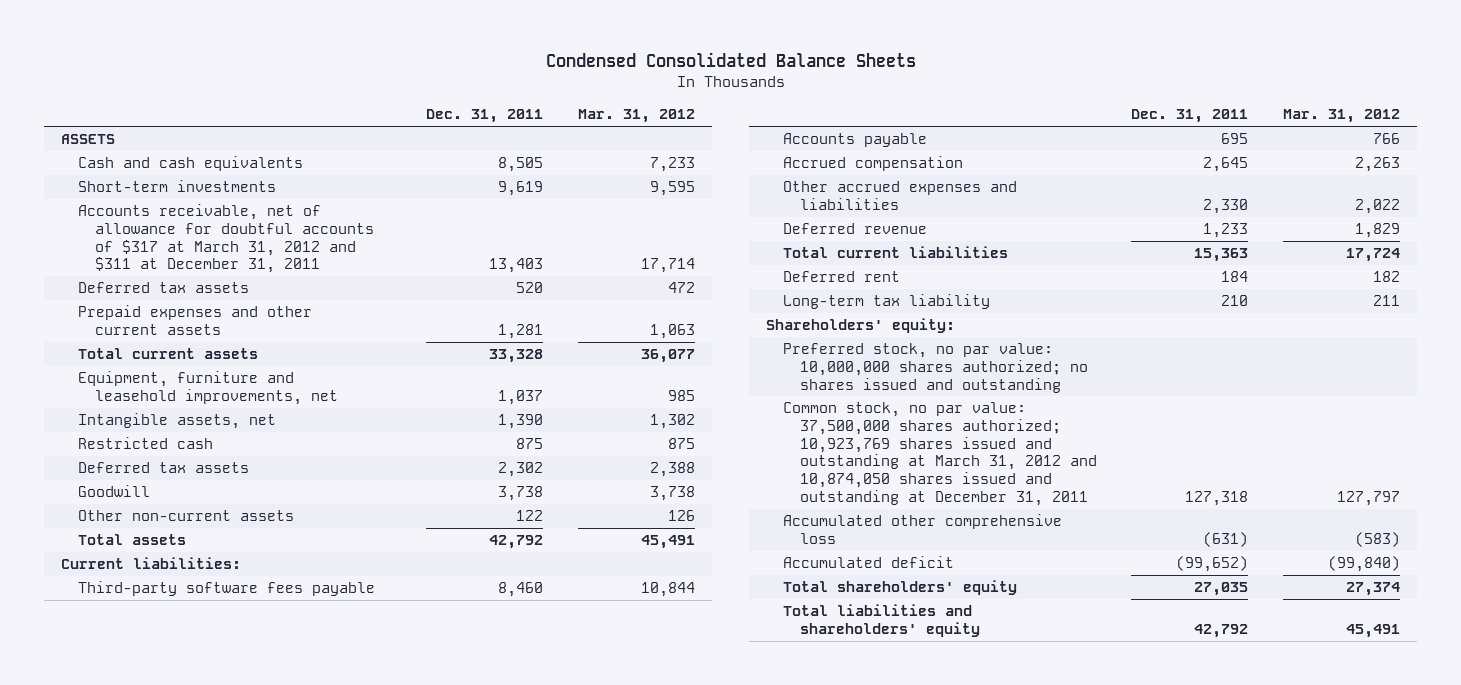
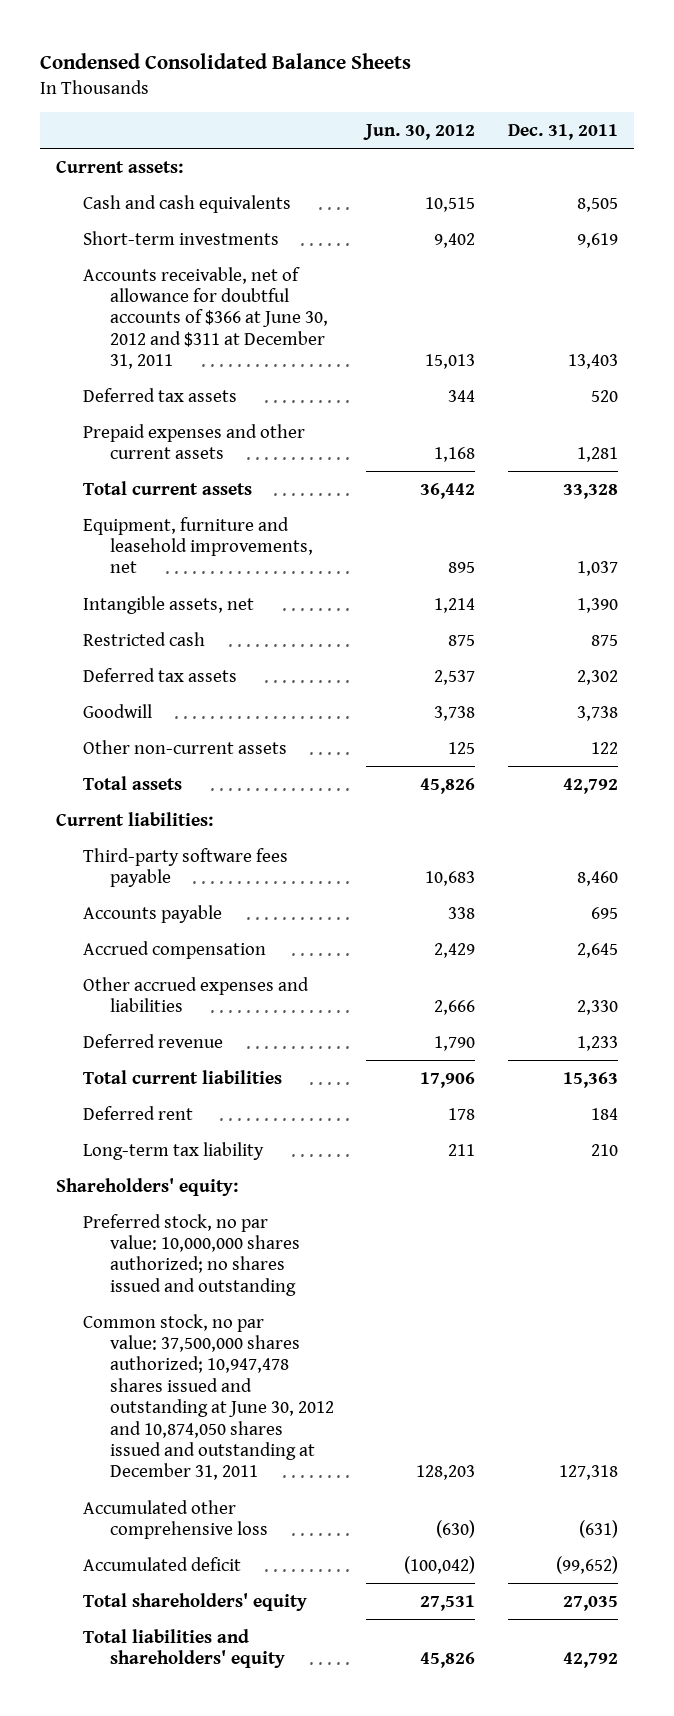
- | Dec. 31, 2011 | Mar. 31, 2012
+ | Jun. 30, 2012 | Dec. 31, 2011
- ASSETS
+ Current assets:
- Accounts receivable, net of allowance for doubtful accounts of $317 at March 31, 2012 and $311 at December 31, 2011 | 13,403 | 17,714
+ Accounts receivable, net of allowance for doubtful accounts of $366 at June 30, 2012 and $311 at December 31, 2011 | 15,013 | 13,403
- Common stock, no par value: 37,500,000 shares authorized; 10,923,769 shares issued and outstanding at March 31, 2012 and 10,874,050 shares issued and outstanding at December 31, 2011 | 127,318 | 127,797
+ Common stock, no par value: 37,500,000 shares authorized; 10,947,478 shares issued and outstanding at June 30, 2012 and 10,874,050 shares issued and outstanding at December 31, 2011 | 128,203 | 127,318

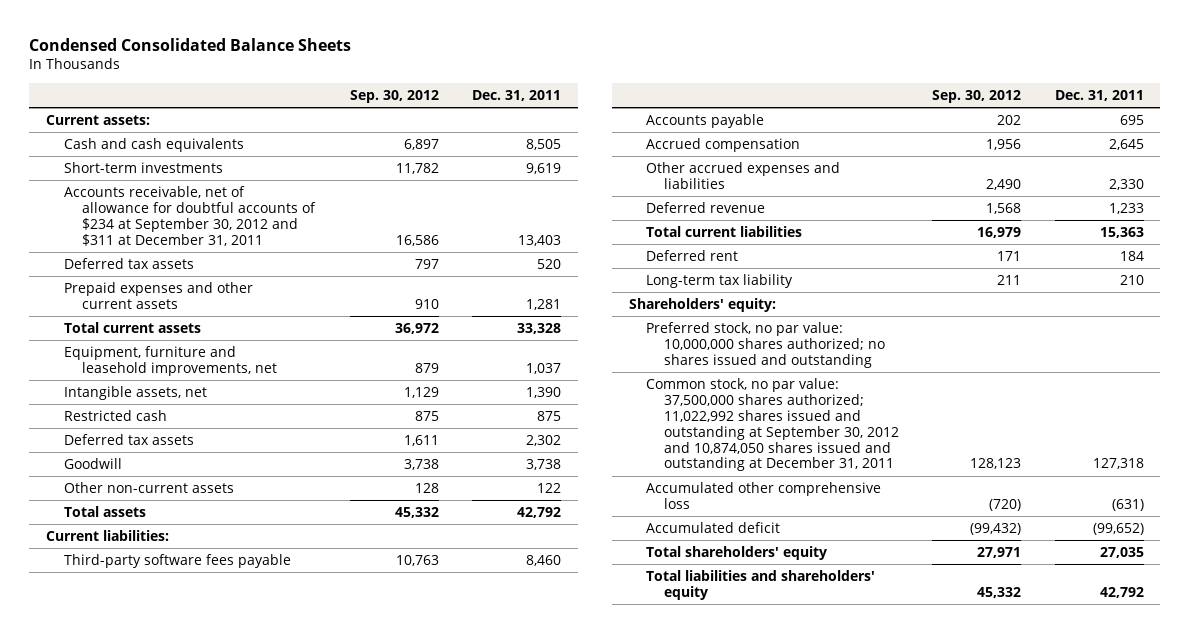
- | Jun. 30, 2012 | Dec. 31, 2011
+ | Sep. 30, 2012 | Dec. 31, 2011
- Accounts receivable, net of allowance for doubtful accounts of $366 at June 30, 2012 and $311 at December 31, 2011 | 15,013 | 13,403
+ Accounts receivable, net of allowance for doubtful accounts of $234 at September 30, 2012 and $311 at December 31, 2011 | 16,586 | 13,403
- Common stock, no par value: 37,500,000 shares authorized; 10,947,478 shares issued and outstanding at June 30, 2012 and 10,874,050 shares issued and outstanding at December 31, 2011 | 128,203 | 127,318
+ Common stock, no par value: 37,500,000 shares authorized; 11,022,992 shares issued and outstanding at September 30, 2012 and 10,874,050 shares issued and outstanding at December 31, 2011 | 128,123 | 127,318

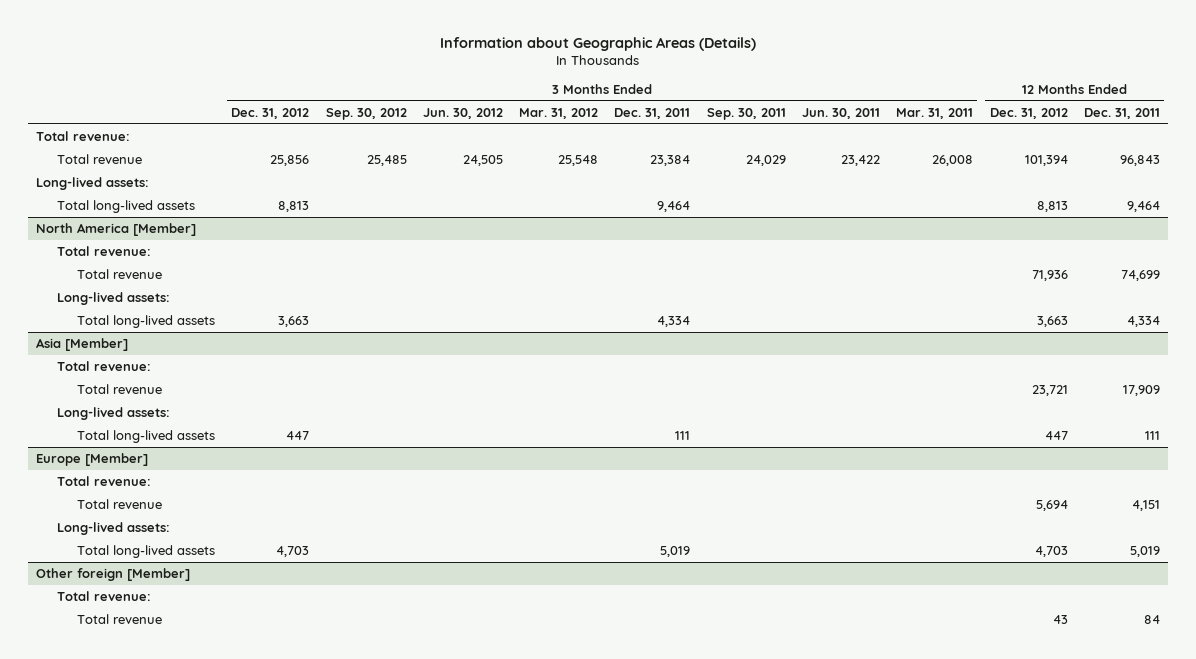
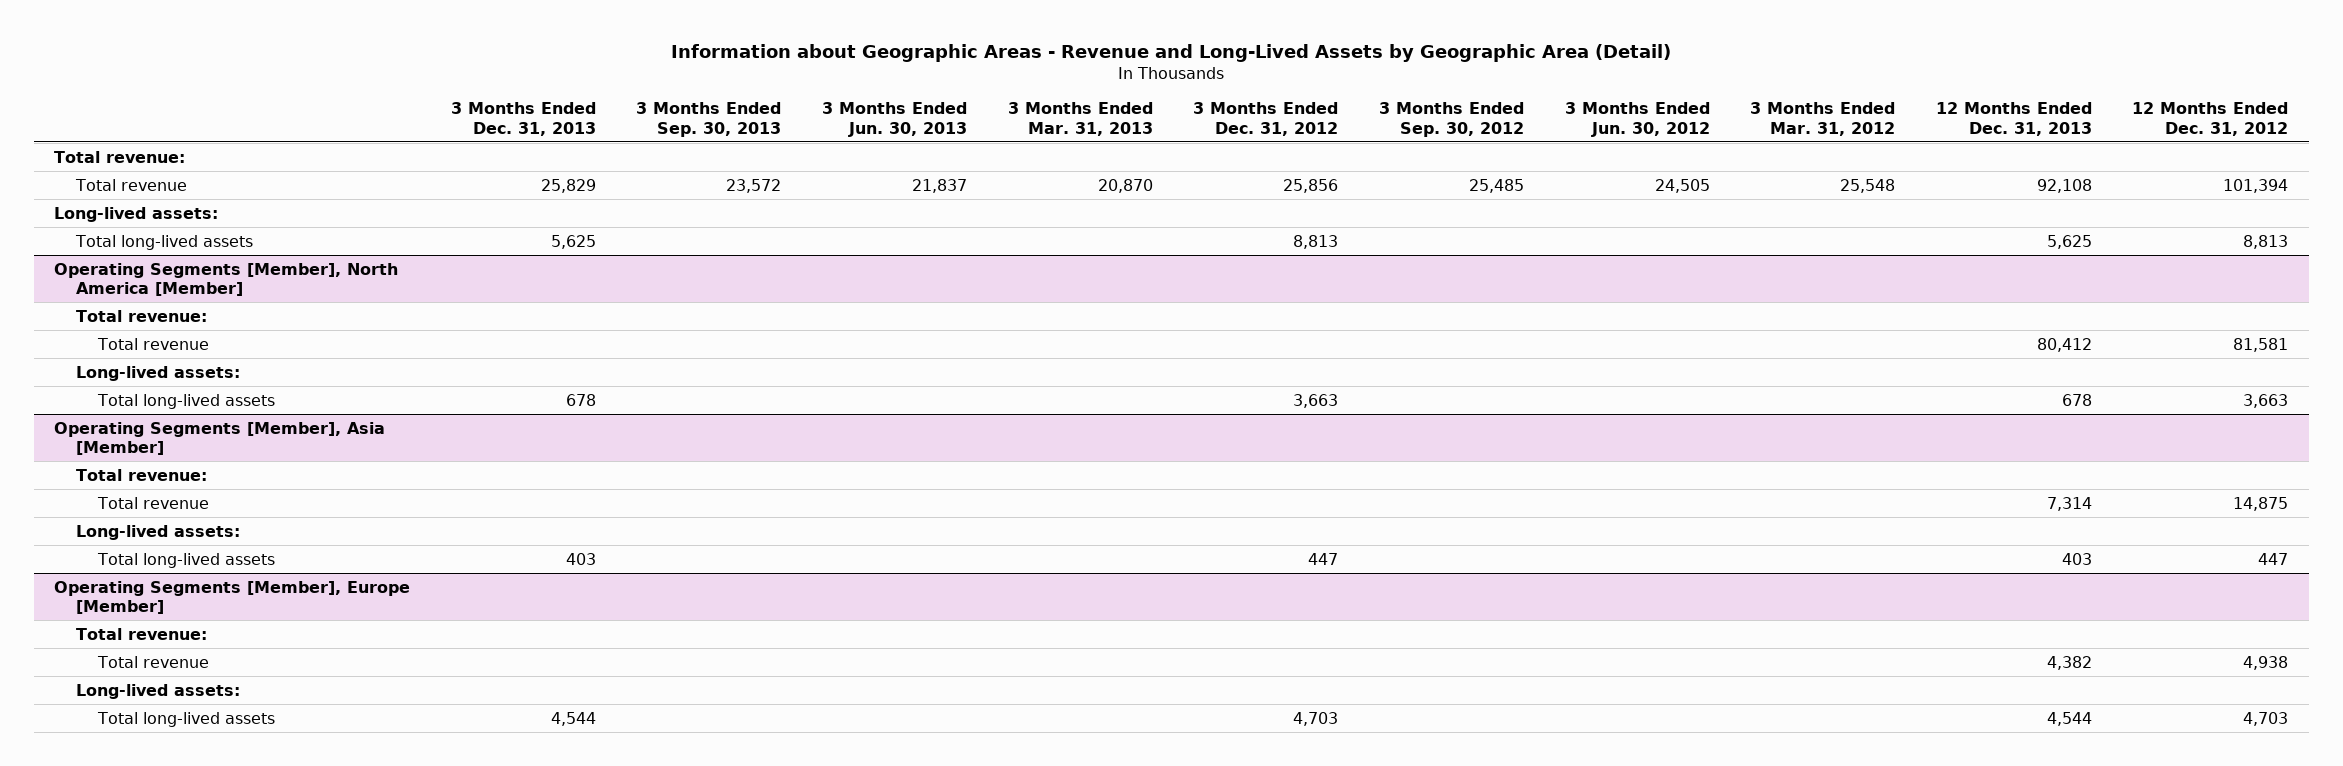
- Information about Geographic Areas (Details)
+ Information about Geographic Areas - Revenue and Long-Lived Assets by Geographic Area (Detail)
- | 3 Months Ended Dec. 31, 2012 | 3 Months Ended Sep. 30, 2012 | 3 Months Ended Jun. 30, 2012 | 3 Months Ended Mar. 31, 2012 | 3 Months Ended Dec. 31, 2011 | 3 Months Ended Sep. 30, 2011 | 3 Months Ended Jun. 30, 2011 | 3 Months Ended Mar. 31, 2011 | 12 Months Ended Dec. 31, 2012 | 12 Months Ended Dec. 31, 2011
+ | 3 Months Ended Dec. 31, 2013 | 3 Months Ended Sep. 30, 2013 | 3 Months Ended Jun. 30, 2013 | 3 Months Ended Mar. 31, 2013 | 3 Months Ended Dec. 31, 2012 | 3 Months Ended Sep. 30, 2012 | 3 Months Ended Jun. 30, 2012 | 3 Months Ended Mar. 31, 2012 | 12 Months Ended Dec. 31, 2013 | 12 Months Ended Dec. 31, 2012
- North America [Member]
+ Operating Segments [Member], North America [Member]
- Total revenue | | | | | | | | | 71,936 | 74,699
+ Total revenue | | | | | | | | | 80,412 | 81,581
- Asia [Member]
+ Operating Segments [Member], Asia [Member]
- Total revenue | | | | | | | | | 23,721 | 17,909
+ Total revenue | | | | | | | | | 7,314 | 14,875
- Europe [Member]
+ Operating Segments [Member], Europe [Member]
- Total revenue | | | | | | | | | 5,694 | 4,151
+ Total revenue | | | | | | | | | 4,382 | 4,938
- Other foreign [Member]
- Total revenue:
- Total revenue | | | | | | | | | 43 | 84

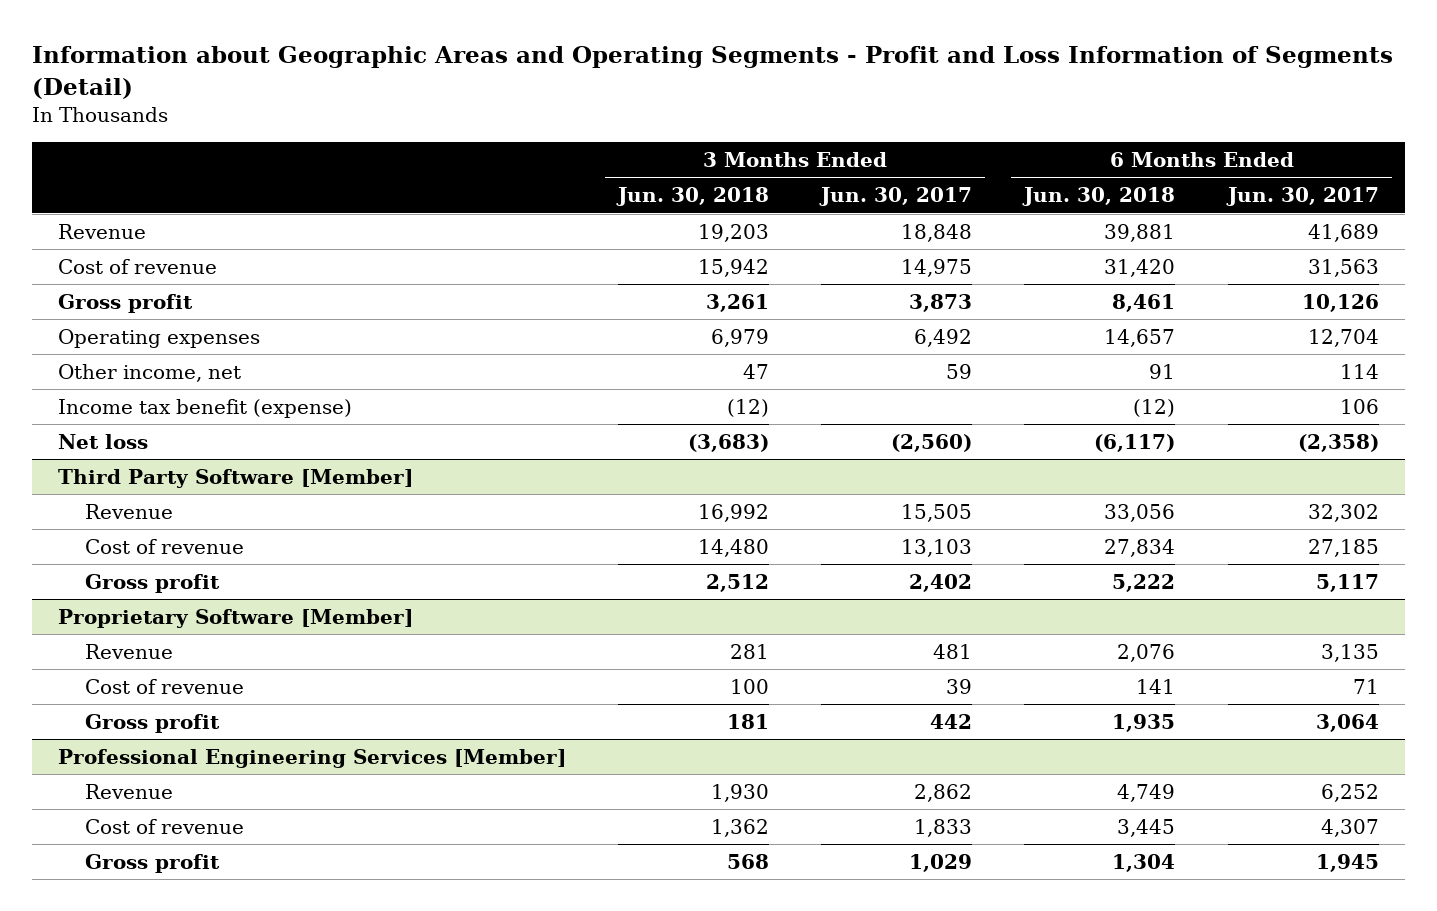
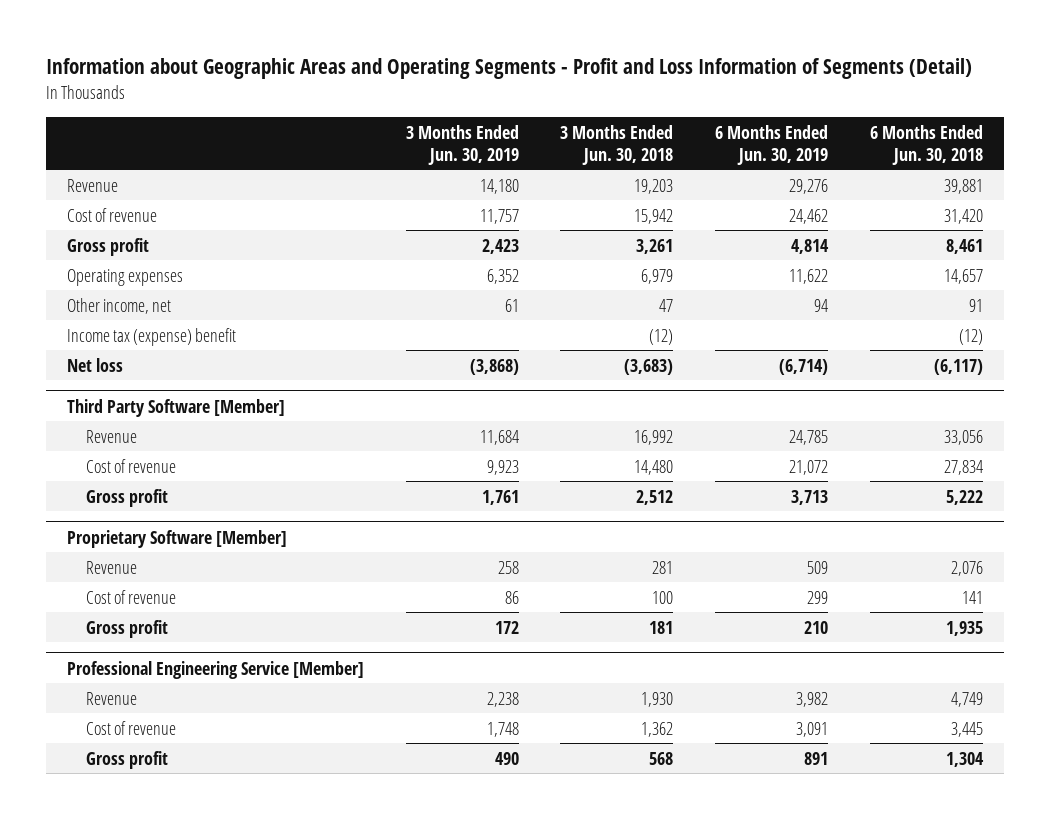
- | 3 Months Ended Jun. 30, 2018 | 3 Months Ended Jun. 30, 2017 | 6 Months Ended Jun. 30, 2018 | 6 Months Ended Jun. 30, 2017
+ | 3 Months Ended Jun. 30, 2019 | 3 Months Ended Jun. 30, 2018 | 6 Months Ended Jun. 30, 2019 | 6 Months Ended Jun. 30, 2018
- Income tax benefit (expense) | (12) | | (12) | 106
+ Income tax (expense) benefit | | (12) | | (12)
- Professional Engineering Services [Member]
+ Professional Engineering Service [Member]

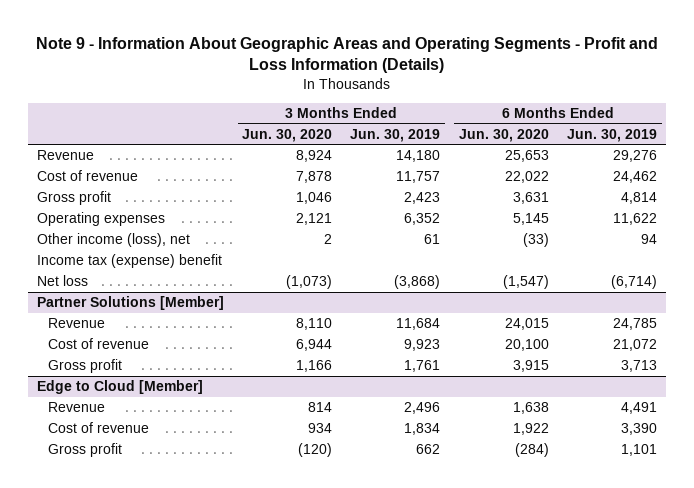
- Information about Geographic Areas and Operating Segments - Profit and Loss Information of Segments (Detail)
+ Note 9 - Information About Geographic Areas and Operating Segments - Profit and Loss Information (Details)
- | 3 Months Ended Jun. 30, 2019 | 3 Months Ended Jun. 30, 2018 | 6 Months Ended Jun. 30, 2019 | 6 Months Ended Jun. 30, 2018
+ | 3 Months Ended Jun. 30, 2020 | 3 Months Ended Jun. 30, 2019 | 6 Months Ended Jun. 30, 2020 | 6 Months Ended Jun. 30, 2019
- Other income, net | 61 | 47 | 94 | 91
+ Other income (loss), net | 2 | 61 | (33) | 94
- Third Party Software [Member]
+ Partner Solutions [Member]
- Proprietary Software [Member]
- Revenue | 258 | 281 | 509 | 2,076
- Cost of revenue | 86 | 100 | 299 | 141
- Gross profit | 172 | 181 | 210 | 1,935
- Professional Engineering Service [Member]
- Revenue | 2,238 | 1,930 | 3,982 | 4,749
- Cost of revenue | 1,748 | 1,362 | 3,091 | 3,445
- Gross profit | 490 | 568 | 891 | 1,304
+ Edge to Cloud [Member]
+ Revenue | 814 | 2,496 | 1,638 | 4,491
+ Cost of revenue | 934 | 1,834 | 1,922 | 3,390
+ Gross profit | (120) | 662 | (284) | 1,101

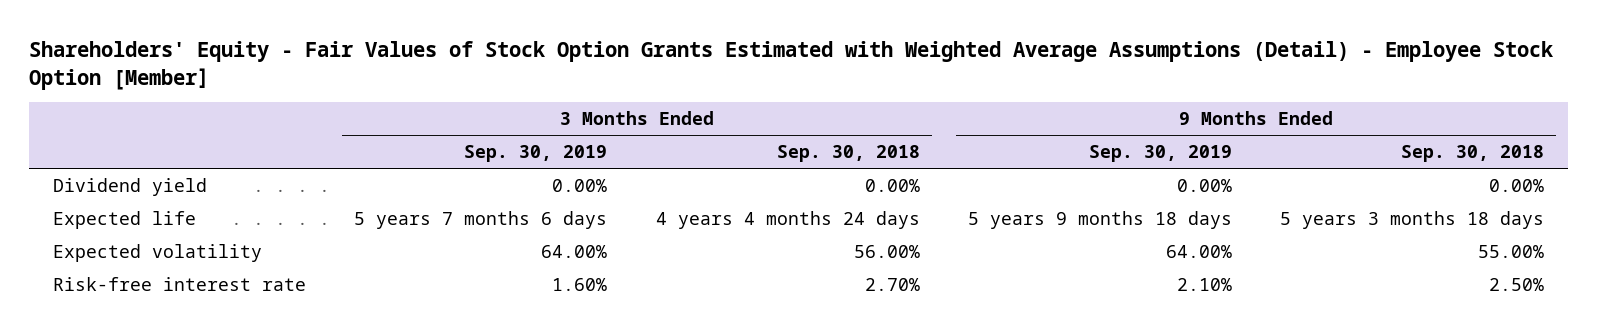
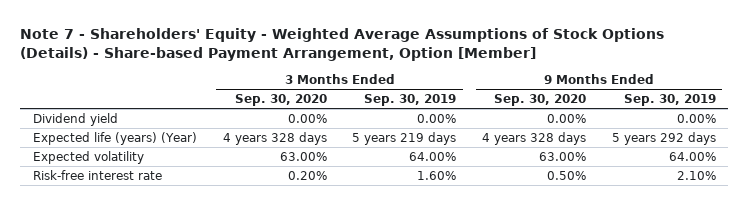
- Shareholders' Equity - Fair Values of Stock Option Grants Estimated with Weighted Average Assumptions (Detail) - Employee Stock Option [Member]
+ Note 7 - Shareholders' Equity - Weighted Average Assumptions of Stock Options (Details) - Share-based Payment Arrangement, Option [Member]
- | 3 Months Ended Sep. 30, 2019 | 3 Months Ended Sep. 30, 2018 | 9 Months Ended Sep. 30, 2019 | 9 Months Ended Sep. 30, 2018
+ | 3 Months Ended Sep. 30, 2020 | 3 Months Ended Sep. 30, 2019 | 9 Months Ended Sep. 30, 2020 | 9 Months Ended Sep. 30, 2019
- Expected life | 5 years 7 months 6 days | 4 years 4 months 24 days | 5 years 9 months 18 days | 5 years 3 months 18 days
+ Expected life (years) (Year) | 4 years 328 days | 5 years 219 days | 4 years 328 days | 5 years 292 days

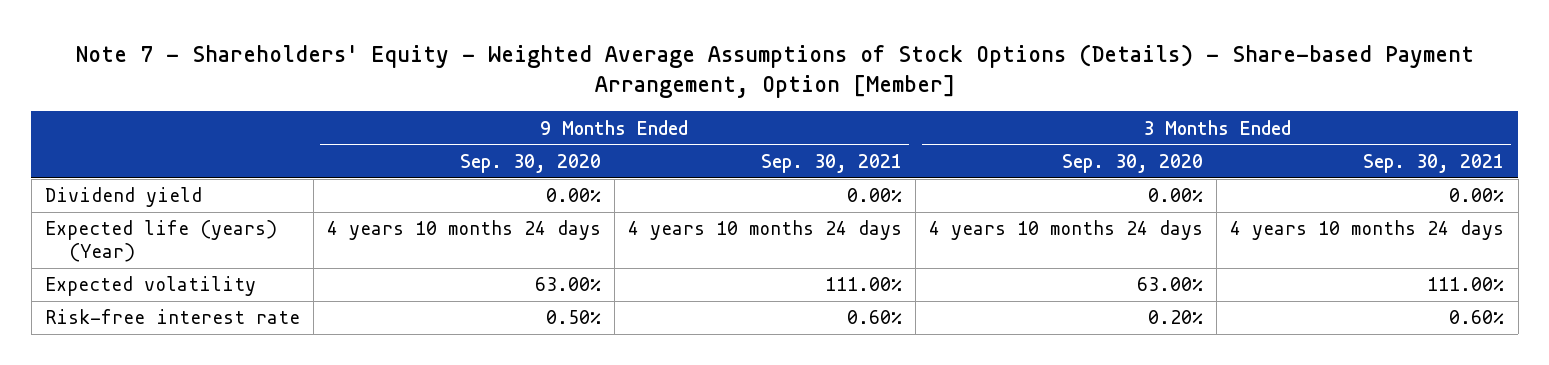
- | 3 Months Ended Sep. 30, 2020 | 3 Months Ended Sep. 30, 2019 | 9 Months Ended Sep. 30, 2020 | 9 Months Ended Sep. 30, 2019
+ | 9 Months Ended Sep. 30, 2020 | 9 Months Ended Sep. 30, 2021 | 3 Months Ended Sep. 30, 2020 | 3 Months Ended Sep. 30, 2021
- Expected life (years) (Year) | 4 years 328 days | 5 years 219 days | 4 years 328 days | 5 years 292 days
+ Expected life (years) (Year) | 4 years 10 months 24 days | 4 years 10 months 24 days | 4 years 10 months 24 days | 4 years 10 months 24 days

